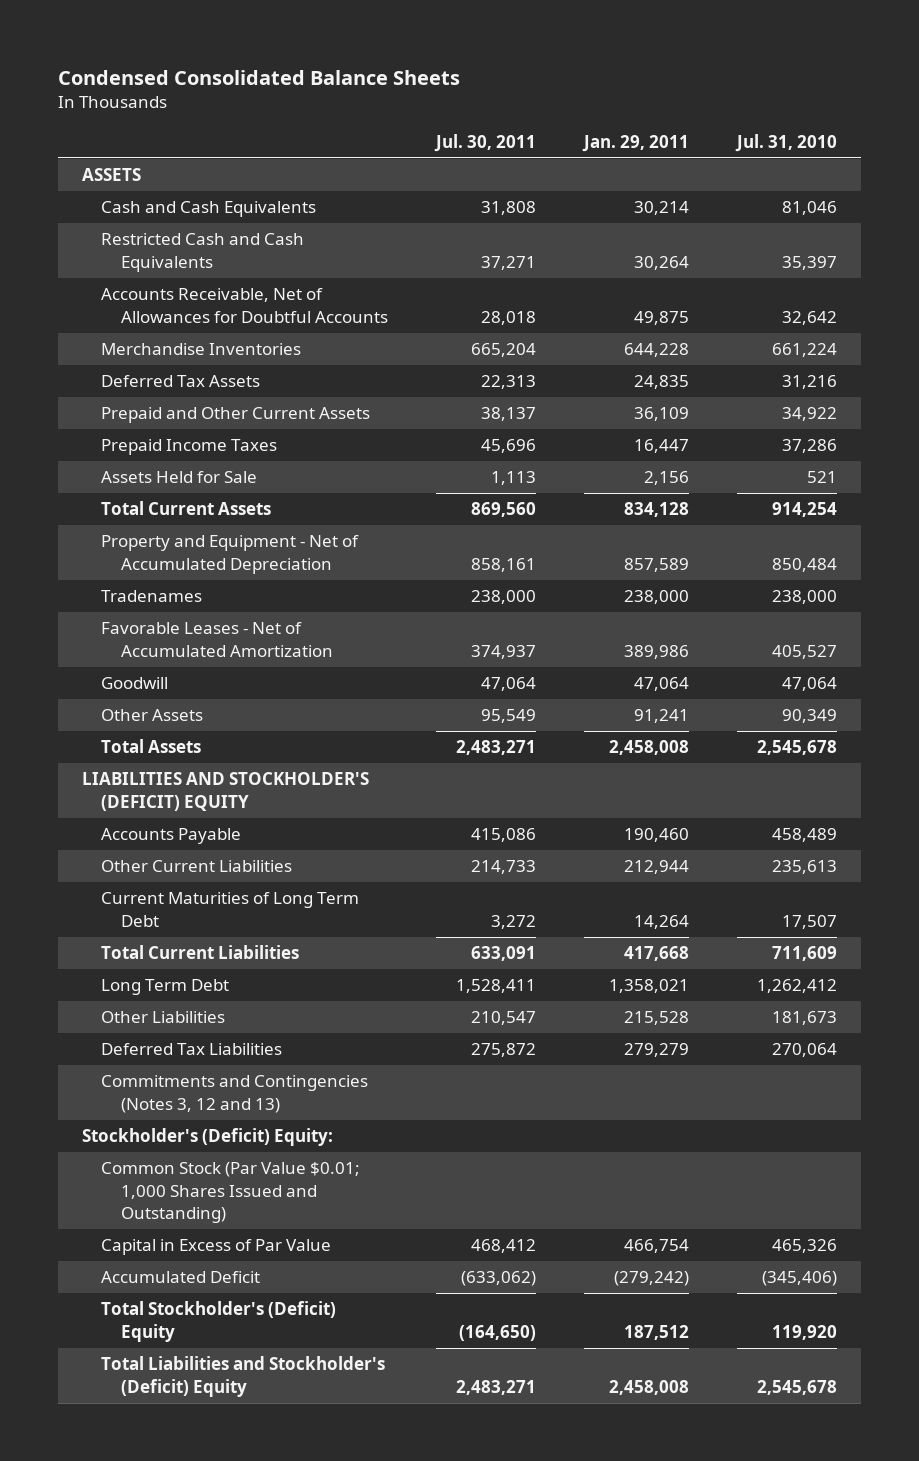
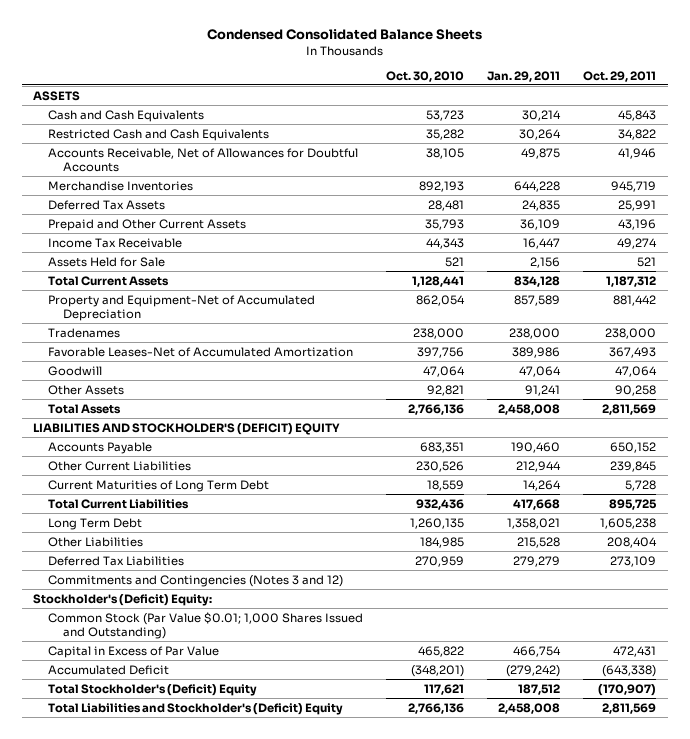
- | Jul. 30, 2011 | Jan. 29, 2011 | Jul. 31, 2010
+ | Oct. 30, 2010 | Jan. 29, 2011 | Oct. 29, 2011
- Prepaid Income Taxes | 45,696 | 16,447 | 37,286
+ Income Tax Receivable | 44,343 | 16,447 | 49,274
- Property and Equipment - Net of Accumulated Depreciation | 858,161 | 857,589 | 850,484
+ Property and Equipment-Net of Accumulated Depreciation | 862,054 | 857,589 | 881,442
- Favorable Leases - Net of Accumulated Amortization | 374,937 | 389,986 | 405,527
+ Favorable Leases-Net of Accumulated Amortization | 397,756 | 389,986 | 367,493
- Commitments and Contingencies (Notes 3, 12 and 13)
+ Commitments and Contingencies (Notes 3 and 12)

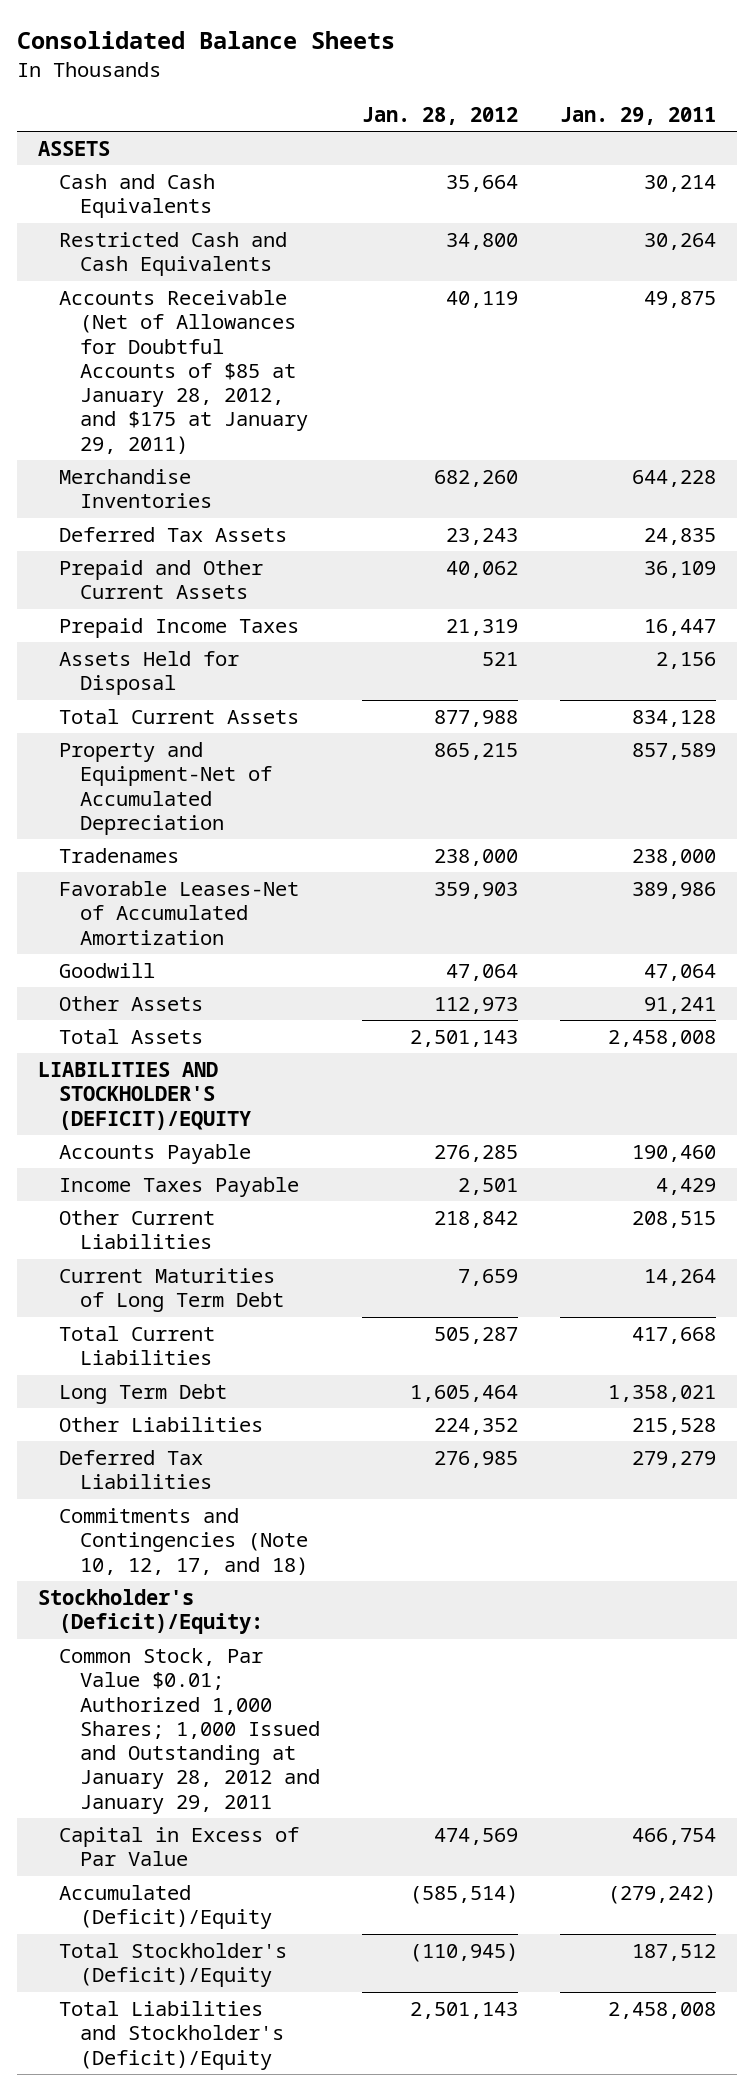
- Condensed Consolidated Balance Sheets
+ Consolidated Balance Sheets
- | Oct. 30, 2010 | Jan. 29, 2011 | Oct. 29, 2011
+ | Jan. 28, 2012 | Jan. 29, 2011
- Accounts Receivable, Net of Allowances for Doubtful Accounts | 38,105 | 49,875 | 41,946
+ Accounts Receivable (Net of Allowances for Doubtful Accounts of $85 at January 28, 2012, and $175 at January 29, 2011) | 40,119 | 49,875
- Income Tax Receivable | 44,343 | 16,447 | 49,274
- Assets Held for Sale | 521 | 2,156 | 521
+ Prepaid Income Taxes | 21,319 | 16,447
+ Assets Held for Disposal | 521 | 2,156
- LIABILITIES AND STOCKHOLDER'S (DEFICIT) EQUITY
+ LIABILITIES AND STOCKHOLDER'S (DEFICIT)/EQUITY
- Other Current Liabilities | 230,526 | 212,944 | 239,845
+ Income Taxes Payable | 2,501 | 4,429
+ Other Current Liabilities | 218,842 | 208,515
- Commitments and Contingencies (Notes 3 and 12)
- Stockholder's (Deficit) Equity:
- Common Stock (Par Value $0.01; 1,000 Shares Issued and Outstanding)
+ Commitments and Contingencies (Note 10, 12, 17, and 18)
+ Stockholder's (Deficit)/Equity:
+ Common Stock, Par Value $0.01; Authorized 1,000 Shares; 1,000 Issued and Outstanding at January 28, 2012 and January 29, 2011
- Accumulated Deficit | (348,201) | (279,242) | (643,338)
- Total Stockholder's (Deficit) Equity | 117,621 | 187,512 | (170,907)
- Total Liabilities and Stockholder's (Deficit) Equity | 2,766,136 | 2,458,008 | 2,811,569
+ Accumulated (Deficit)/Equity | (585,514) | (279,242)
+ Total Stockholder's (Deficit)/Equity | (110,945) | 187,512
+ Total Liabilities and Stockholder's (Deficit)/Equity | 2,501,143 | 2,458,008

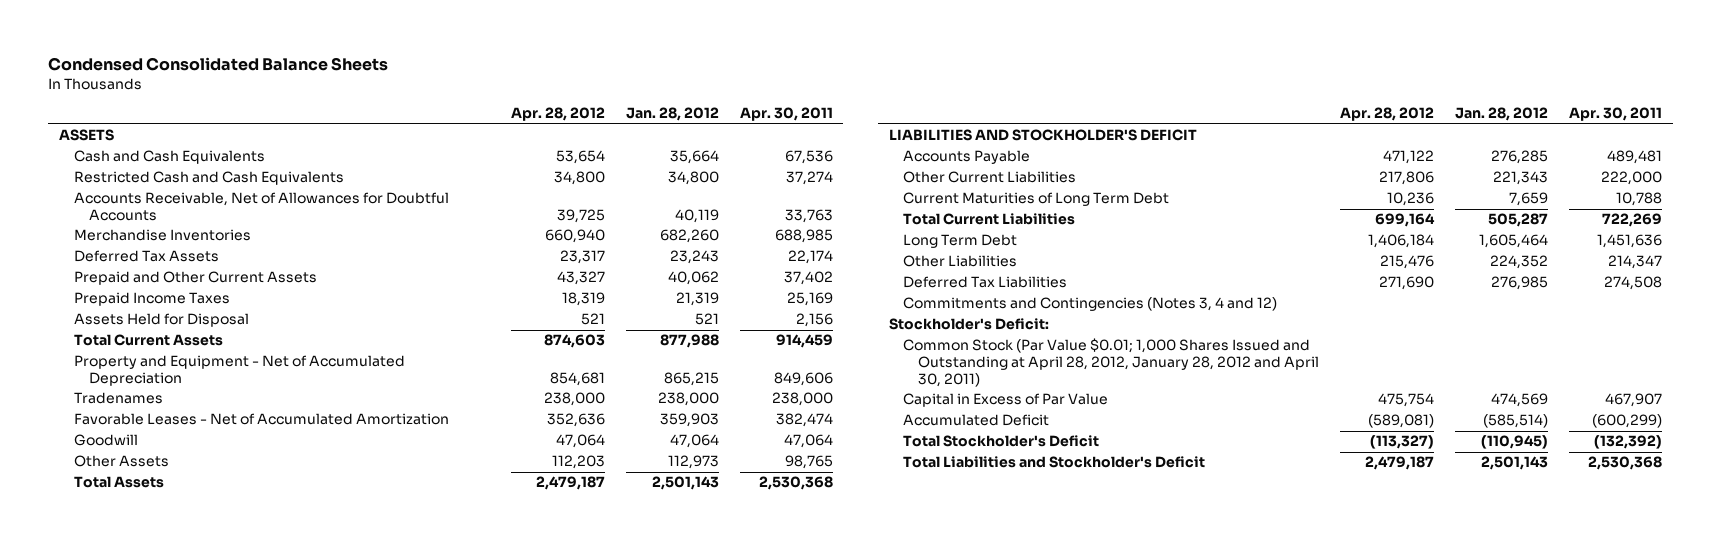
- Consolidated Balance Sheets
+ Condensed Consolidated Balance Sheets
- | Jan. 28, 2012 | Jan. 29, 2011
+ | Apr. 28, 2012 | Jan. 28, 2012 | Apr. 30, 2011
- Accounts Receivable (Net of Allowances for Doubtful Accounts of $85 at January 28, 2012, and $175 at January 29, 2011) | 40,119 | 49,875
+ Accounts Receivable, Net of Allowances for Doubtful Accounts | 39,725 | 40,119 | 33,763
- Property and Equipment-Net of Accumulated Depreciation | 865,215 | 857,589
+ Property and Equipment - Net of Accumulated Depreciation | 854,681 | 865,215 | 849,606
- Favorable Leases-Net of Accumulated Amortization | 359,903 | 389,986
+ Favorable Leases - Net of Accumulated Amortization | 352,636 | 359,903 | 382,474
- LIABILITIES AND STOCKHOLDER'S (DEFICIT)/EQUITY
+ LIABILITIES AND STOCKHOLDER'S DEFICIT
- Income Taxes Payable | 2,501 | 4,429
- Other Current Liabilities | 218,842 | 208,515
+ Other Current Liabilities | 217,806 | 221,343 | 222,000
- Commitments and Contingencies (Note 10, 12, 17, and 18)
- Stockholder's (Deficit)/Equity:
- Common Stock, Par Value $0.01; Authorized 1,000 Shares; 1,000 Issued and Outstanding at January 28, 2012 and January 29, 2011
+ Commitments and Contingencies (Notes 3, 4 and 12)
+ Stockholder's Deficit:
+ Common Stock (Par Value $0.01; 1,000 Shares Issued and Outstanding at April 28, 2012, January 28, 2012 and April 30, 2011)
- Accumulated (Deficit)/Equity | (585,514) | (279,242)
- Total Stockholder's (Deficit)/Equity | (110,945) | 187,512
- Total Liabilities and Stockholder's (Deficit)/Equity | 2,501,143 | 2,458,008
+ Accumulated Deficit | (589,081) | (585,514) | (600,299)
+ Total Stockholder's Deficit | (113,327) | (110,945) | (132,392)
+ Total Liabilities and Stockholder's Deficit | 2,479,187 | 2,501,143 | 2,530,368

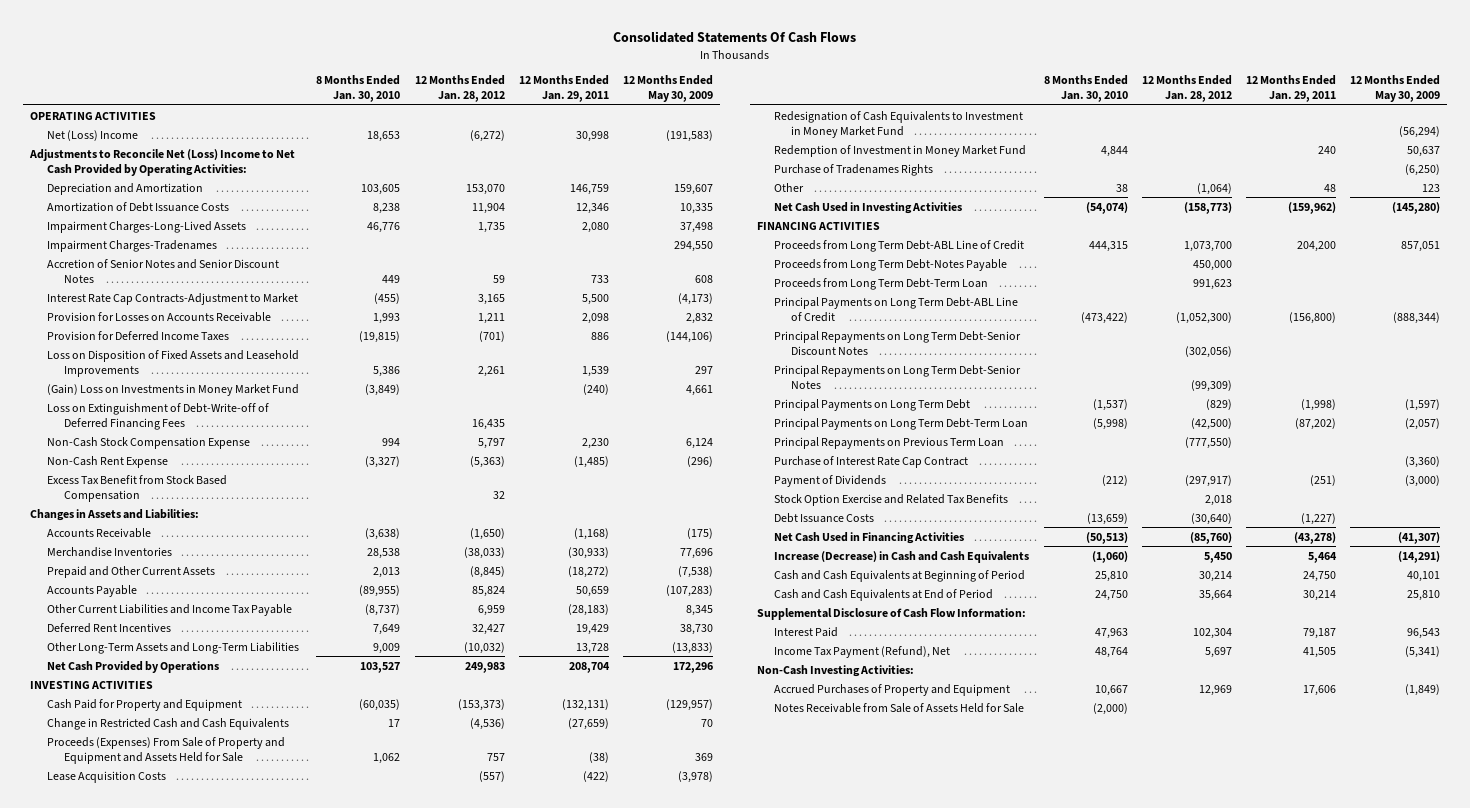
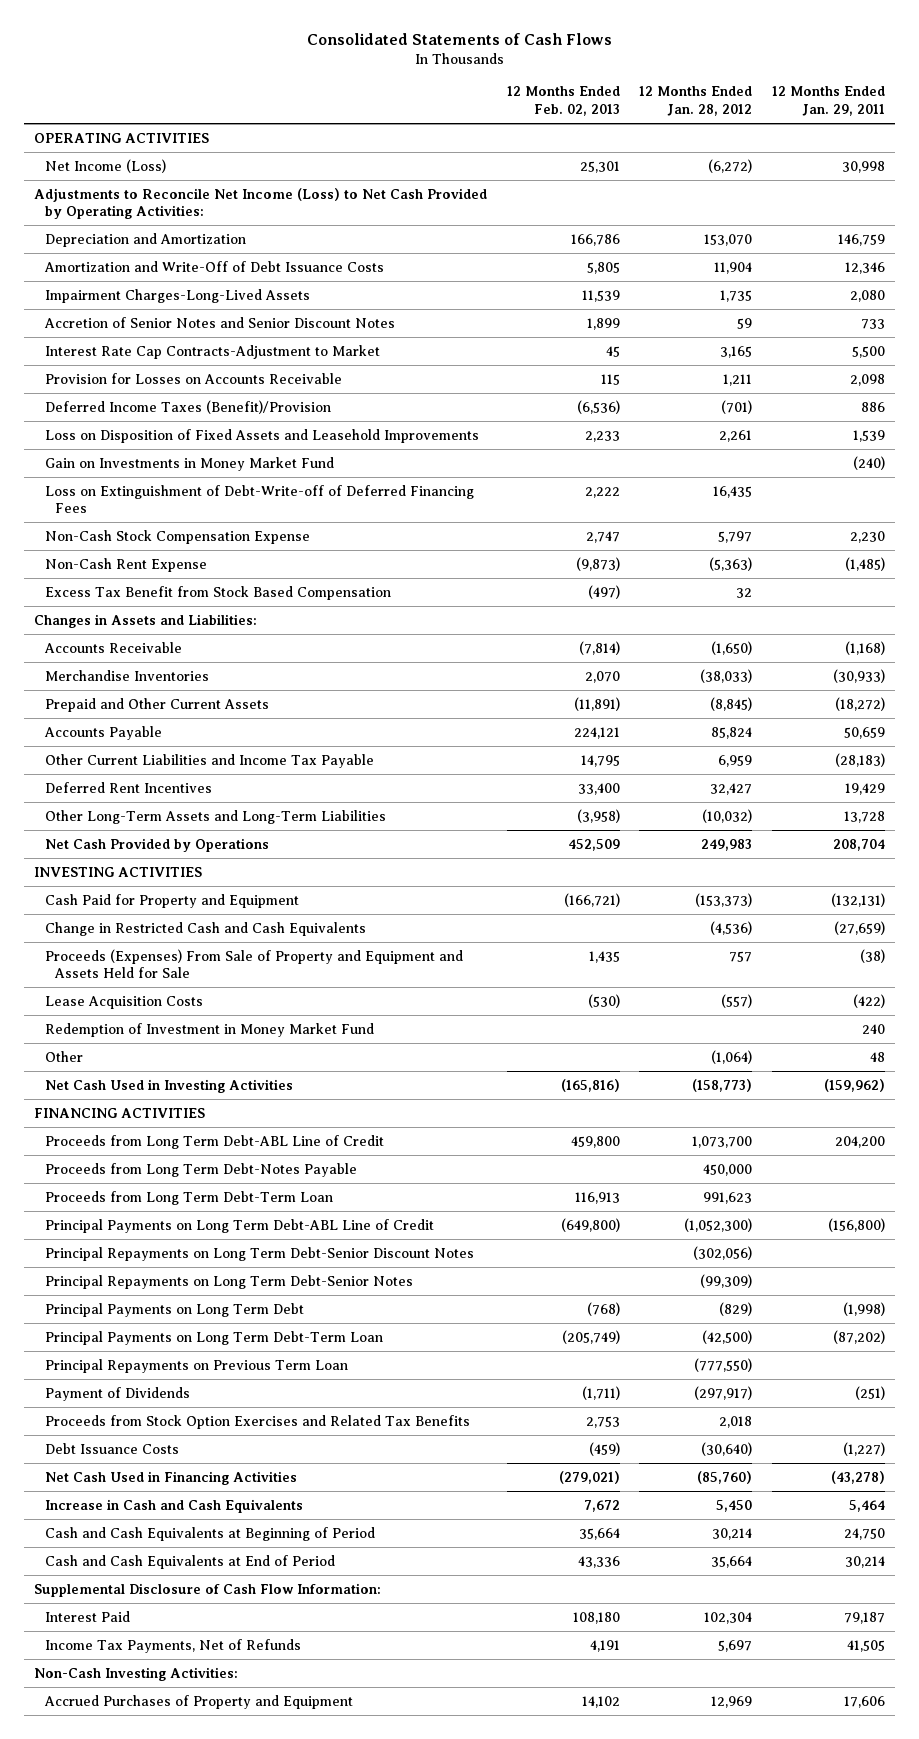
- Consolidated Statements Of Cash Flows
+ Consolidated Statements of Cash Flows
- | 8 Months Ended Jan. 30, 2010 | 12 Months Ended Jan. 28, 2012 | 12 Months Ended Jan. 29, 2011 | 12 Months Ended May 30, 2009
+ | 12 Months Ended Feb. 02, 2013 | 12 Months Ended Jan. 28, 2012 | 12 Months Ended Jan. 29, 2011
- Net (Loss) Income | 18,653 | (6,272) | 30,998 | (191,583)
- Adjustments to Reconcile Net (Loss) Income to Net Cash Provided by Operating Activities:
+ Net Income (Loss) | 25,301 | (6,272) | 30,998
+ Adjustments to Reconcile Net Income (Loss) to Net Cash Provided by Operating Activities:
- Amortization of Debt Issuance Costs | 8,238 | 11,904 | 12,346 | 10,335
+ Amortization and Write-Off of Debt Issuance Costs | 5,805 | 11,904 | 12,346
- Impairment Charges-Tradenames | | | | 294,550
- Provision for Deferred Income Taxes | (19,815) | (701) | 886 | (144,106)
+ Deferred Income Taxes (Benefit)/Provision | (6,536) | (701) | 886
- (Gain) Loss on Investments in Money Market Fund | (3,849) | | (240) | 4,661
+ Gain on Investments in Money Market Fund | | | (240)
- Redesignation of Cash Equivalents to Investment in Money Market Fund | | | | (56,294)
- Purchase of Tradenames Rights | | | | (6,250)
- Purchase of Interest Rate Cap Contract | | | | (3,360)
- Stock Option Exercise and Related Tax Benefits | | 2,018 | |
+ Proceeds from Stock Option Exercises and Related Tax Benefits | 2,753 | 2,018 |
- Increase (Decrease) in Cash and Cash Equivalents | (1,060) | 5,450 | 5,464 | (14,291)
+ Increase in Cash and Cash Equivalents | 7,672 | 5,450 | 5,464
- Income Tax Payment (Refund), Net | 48,764 | 5,697 | 41,505 | (5,341)
+ Income Tax Payments, Net of Refunds | 4,191 | 5,697 | 41,505
- Notes Receivable from Sale of Assets Held for Sale | (2,000) | | |

